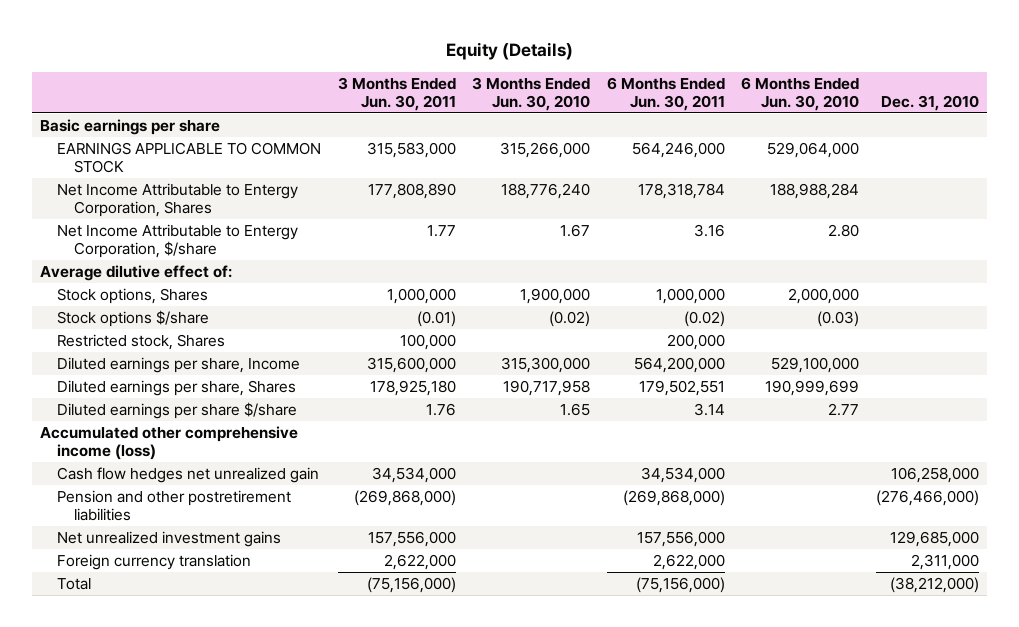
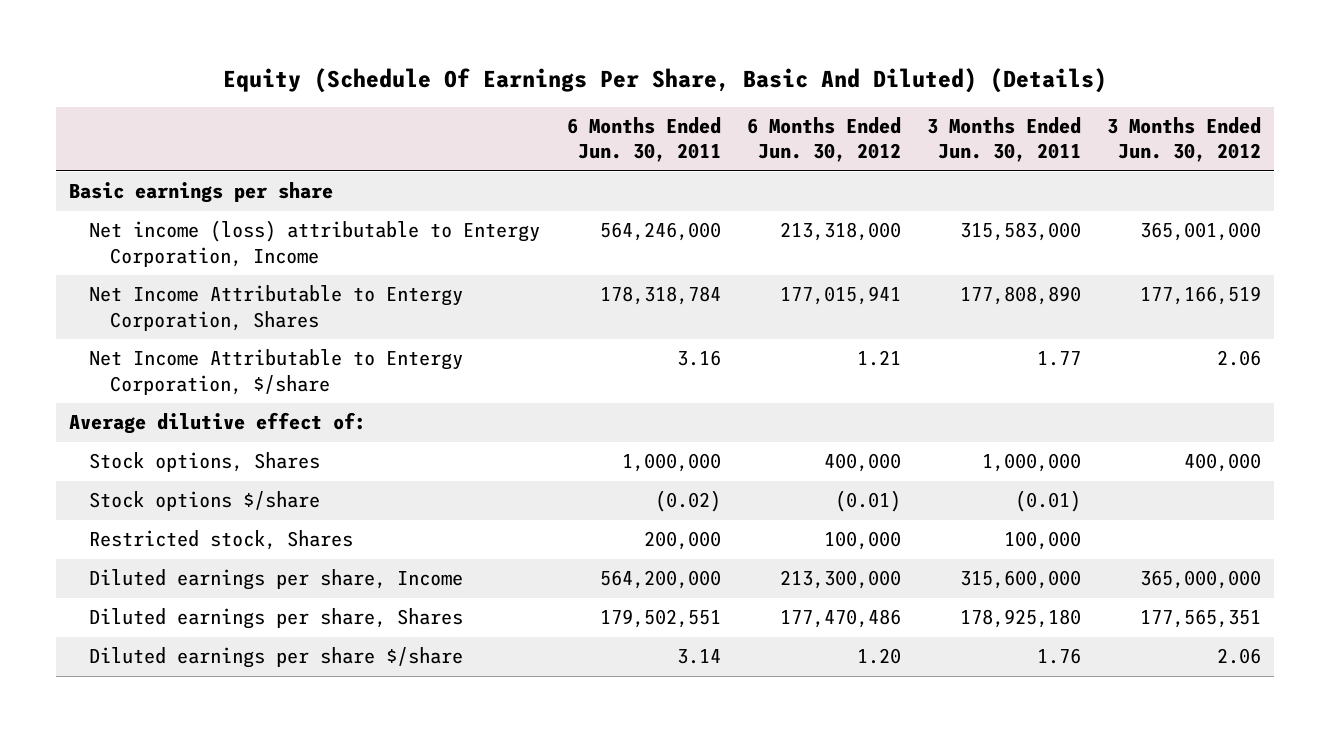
- Equity (Details)
+ Equity (Schedule Of Earnings Per Share, Basic And Diluted) (Details)
- | 3 Months Ended Jun. 30, 2011 | 3 Months Ended Jun. 30, 2010 | 6 Months Ended Jun. 30, 2011 | 6 Months Ended Jun. 30, 2010 | Dec. 31, 2010
+ | 6 Months Ended Jun. 30, 2011 | 6 Months Ended Jun. 30, 2012 | 3 Months Ended Jun. 30, 2011 | 3 Months Ended Jun. 30, 2012
- EARNINGS APPLICABLE TO COMMON STOCK | 315,583,000 | 315,266,000 | 564,246,000 | 529,064,000 |
+ Net income (loss) attributable to Entergy Corporation, Income | 564,246,000 | 213,318,000 | 315,583,000 | 365,001,000
- Accumulated other comprehensive income (loss)
- Cash flow hedges net unrealized gain | 34,534,000 | | 34,534,000 | | 106,258,000
- Pension and other postretirement liabilities | (269,868,000) | | (269,868,000) | | (276,466,000)
- Net unrealized investment gains | 157,556,000 | | 157,556,000 | | 129,685,000
- Foreign currency translation | 2,622,000 | | 2,622,000 | | 2,311,000
- Total | (75,156,000) | | (75,156,000) | | (38,212,000)

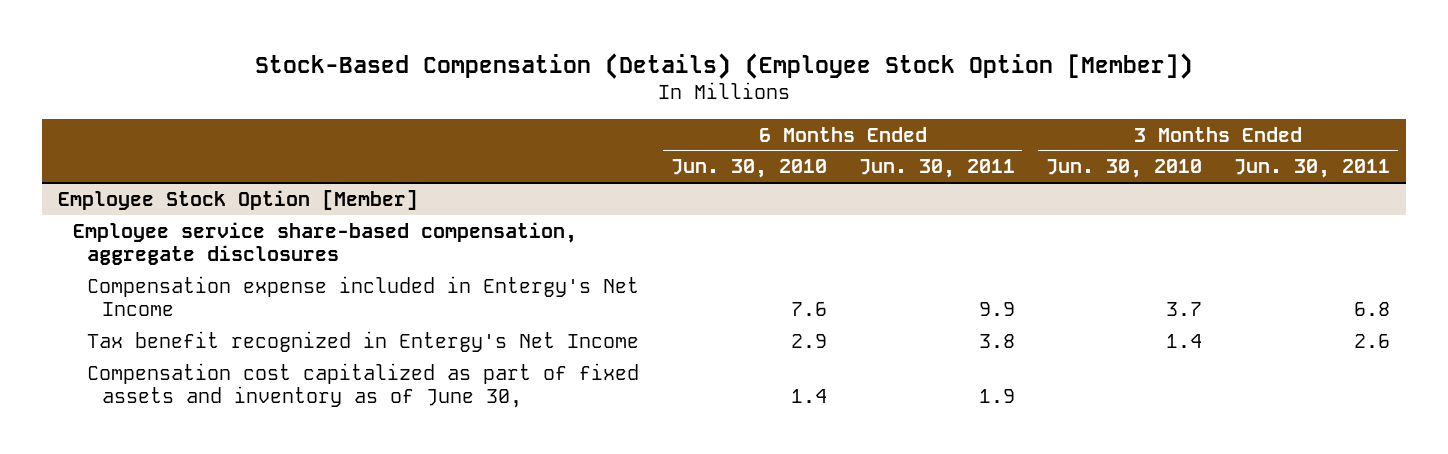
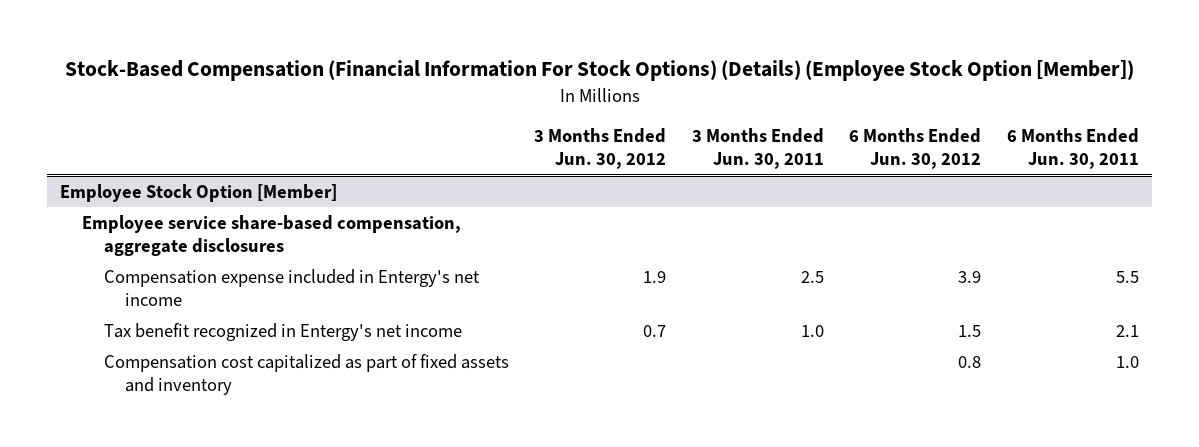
- Stock-Based Compensation (Details) (Employee Stock Option [Member])
+ Stock-Based Compensation (Financial Information For Stock Options) (Details) (Employee Stock Option [Member])
- | 6 Months Ended Jun. 30, 2010 | 6 Months Ended Jun. 30, 2011 | 3 Months Ended Jun. 30, 2010 | 3 Months Ended Jun. 30, 2011
+ | 3 Months Ended Jun. 30, 2012 | 3 Months Ended Jun. 30, 2011 | 6 Months Ended Jun. 30, 2012 | 6 Months Ended Jun. 30, 2011
@ Employee Stock Option [Member]
- Compensation expense included in Entergy's Net Income | 7.6 | 9.9 | 3.7 | 6.8
- Tax benefit recognized in Entergy's Net Income | 2.9 | 3.8 | 1.4 | 2.6
- Compensation cost capitalized as part of fixed assets and inventory as of June 30, | 1.4 | 1.9 | |
+ Compensation expense included in Entergy's net income | 1.9 | 2.5 | 3.9 | 5.5
+ Tax benefit recognized in Entergy's net income | 0.7 | 1.0 | 1.5 | 2.1
+ Compensation cost capitalized as part of fixed assets and inventory | | | 0.8 | 1.0

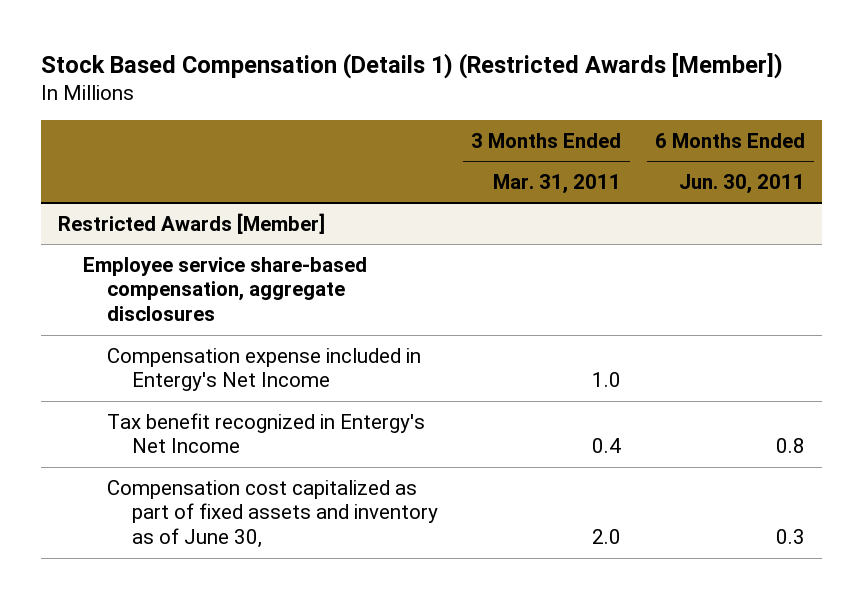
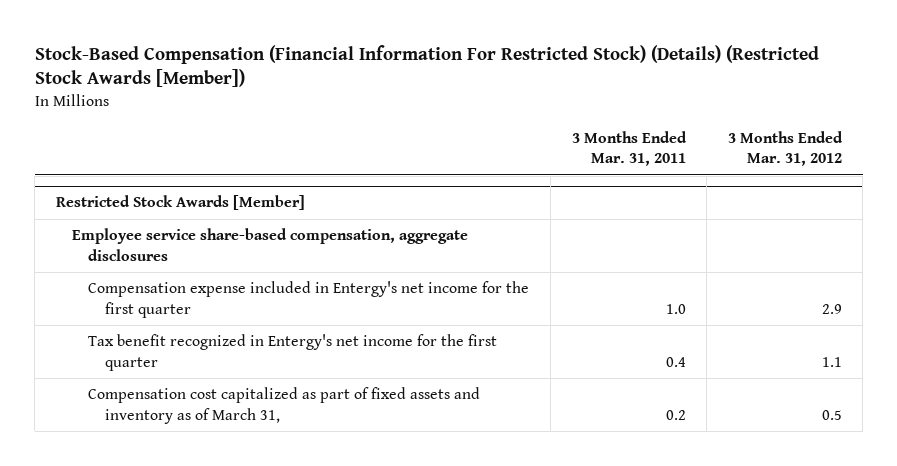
- Stock Based Compensation (Details 1) (Restricted Awards [Member])
+ Stock-Based Compensation (Financial Information For Restricted Stock) (Details) (Restricted Stock Awards [Member])
- | 3 Months Ended Mar. 31, 2011 | 6 Months Ended Jun. 30, 2011
+ | 3 Months Ended Mar. 31, 2011 | 3 Months Ended Mar. 31, 2012
- Restricted Awards [Member]
+ Restricted Stock Awards [Member]
- Compensation expense included in Entergy's Net Income | 1.0 |
- Tax benefit recognized in Entergy's Net Income | 0.4 | 0.8
- Compensation cost capitalized as part of fixed assets and inventory as of June 30, | 2.0 | 0.3
+ Compensation expense included in Entergy's net income for the first quarter | 1.0 | 2.9
+ Tax benefit recognized in Entergy's net income for the first quarter | 0.4 | 1.1
+ Compensation cost capitalized as part of fixed assets and inventory as of March 31, | 0.2 | 0.5

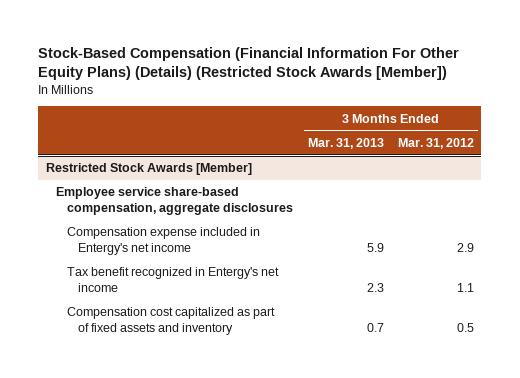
- Stock-Based Compensation (Financial Information For Restricted Stock) (Details) (Restricted Stock Awards [Member])
+ Stock-Based Compensation (Financial Information For Other Equity Plans) (Details) (Restricted Stock Awards [Member])
- | 3 Months Ended Mar. 31, 2011 | 3 Months Ended Mar. 31, 2012
+ | 3 Months Ended Mar. 31, 2013 | 3 Months Ended Mar. 31, 2012
@ Restricted Stock Awards [Member]
- Compensation expense included in Entergy's net income for the first quarter | 1.0 | 2.9
- Tax benefit recognized in Entergy's net income for the first quarter | 0.4 | 1.1
- Compensation cost capitalized as part of fixed assets and inventory as of March 31, | 0.2 | 0.5
+ Compensation expense included in Entergy's net income | 5.9 | 2.9
+ Tax benefit recognized in Entergy's net income | 2.3 | 1.1
+ Compensation cost capitalized as part of fixed assets and inventory | 0.7 | 0.5

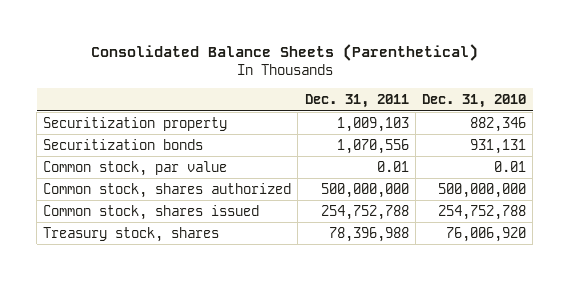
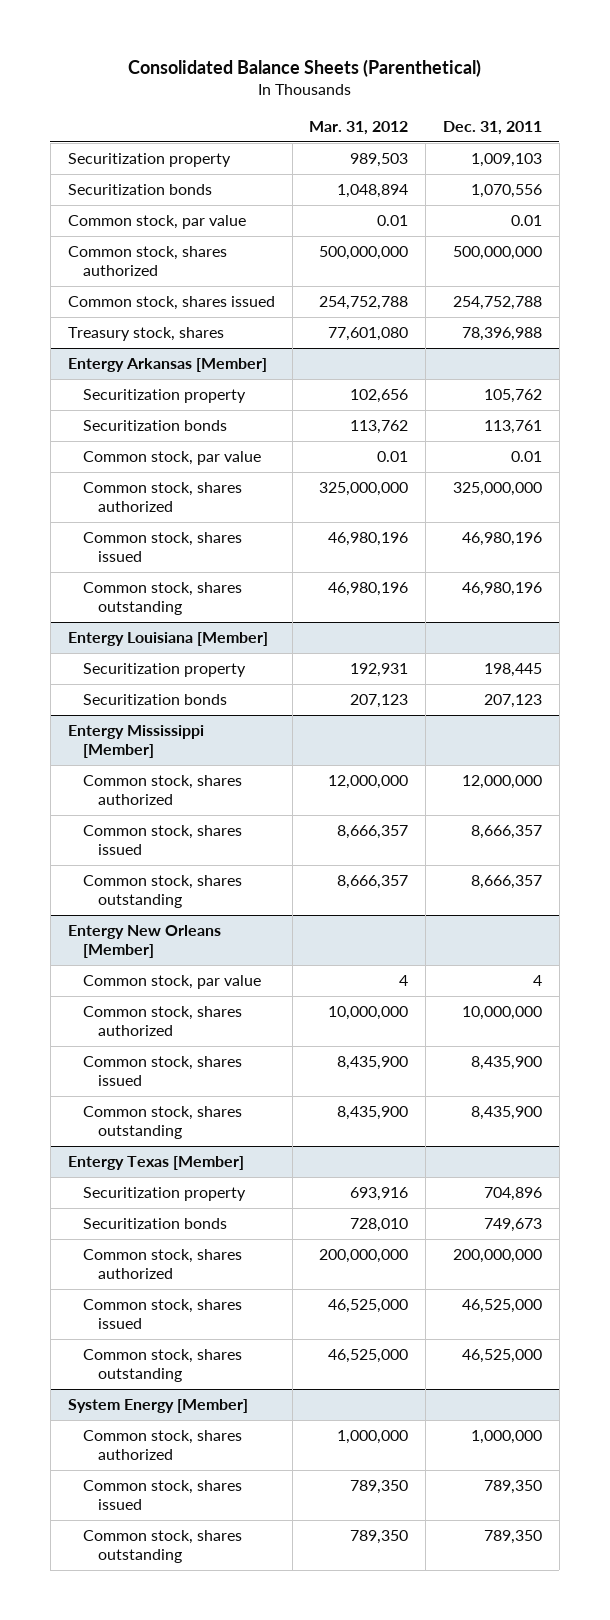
- | Dec. 31, 2011 | Dec. 31, 2010
+ | Mar. 31, 2012 | Dec. 31, 2011
+ Entergy Arkansas [Member]
+ Securitization property | 102,656 | 105,762
+ Securitization bonds | 113,762 | 113,761
+ Common stock, par value | 0.01 | 0.01
+ Common stock, shares authorized | 325,000,000 | 325,000,000
+ Common stock, shares issued | 46,980,196 | 46,980,196
+ Common stock, shares outstanding | 46,980,196 | 46,980,196
+ Entergy Louisiana [Member]
+ Securitization property | 192,931 | 198,445
+ Securitization bonds | 207,123 | 207,123
+ Entergy Mississippi [Member]
+ Common stock, shares authorized | 12,000,000 | 12,000,000
+ Common stock, shares issued | 8,666,357 | 8,666,357
+ Common stock, shares outstanding | 8,666,357 | 8,666,357
+ Entergy New Orleans [Member]
+ Common stock, par value | 4 | 4
+ Common stock, shares authorized | 10,000,000 | 10,000,000
+ Common stock, shares issued | 8,435,900 | 8,435,900
+ Common stock, shares outstanding | 8,435,900 | 8,435,900
+ Entergy Texas [Member]
+ Securitization property | 693,916 | 704,896
+ Securitization bonds | 728,010 | 749,673
+ Common stock, shares authorized | 200,000,000 | 200,000,000
+ Common stock, shares issued | 46,525,000 | 46,525,000
+ Common stock, shares outstanding | 46,525,000 | 46,525,000
+ System Energy [Member]
+ Common stock, shares authorized | 1,000,000 | 1,000,000
+ Common stock, shares issued | 789,350 | 789,350
+ Common stock, shares outstanding | 789,350 | 789,350

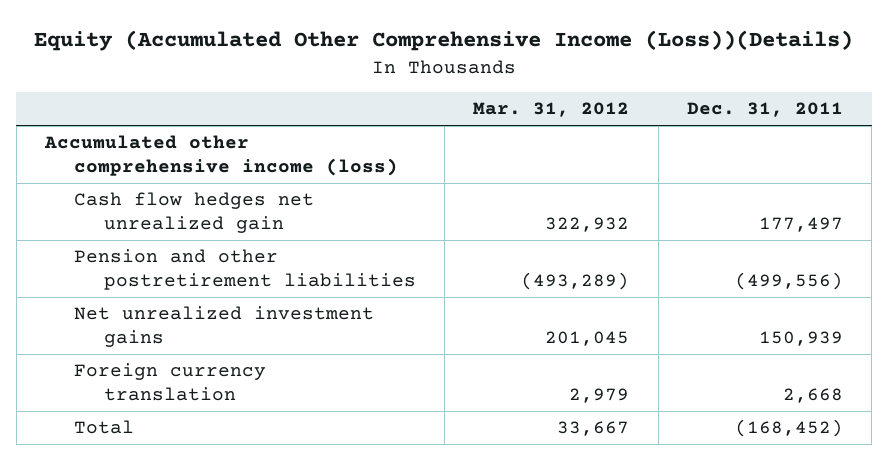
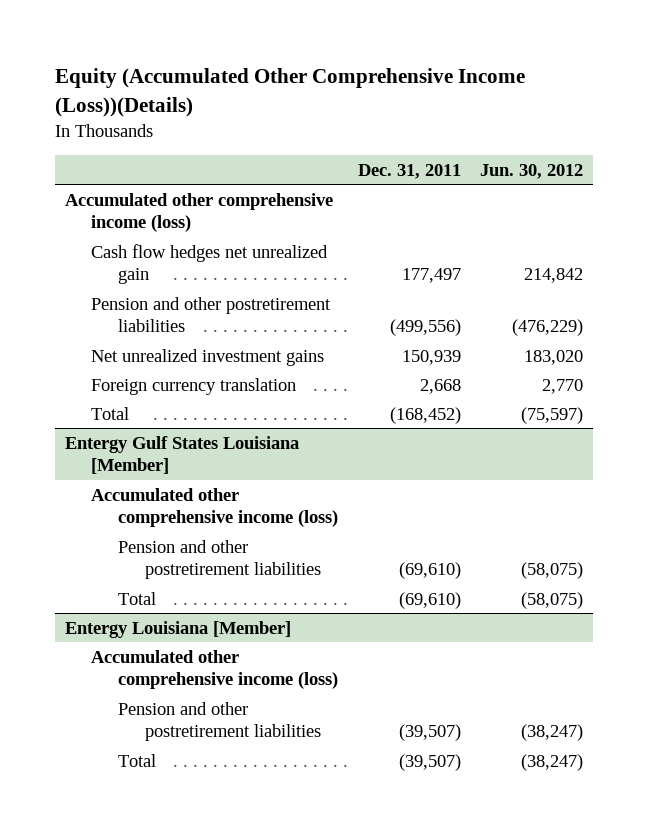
- | Mar. 31, 2012 | Dec. 31, 2011
+ | Dec. 31, 2011 | Jun. 30, 2012
+ Entergy Gulf States Louisiana [Member]
+ Accumulated other comprehensive income (loss)
+ Pension and other postretirement liabilities | (69,610) | (58,075)
+ Total | (69,610) | (58,075)
+ Entergy Louisiana [Member]
+ Accumulated other comprehensive income (loss)
+ Pension and other postretirement liabilities | (39,507) | (38,247)
+ Total | (39,507) | (38,247)

